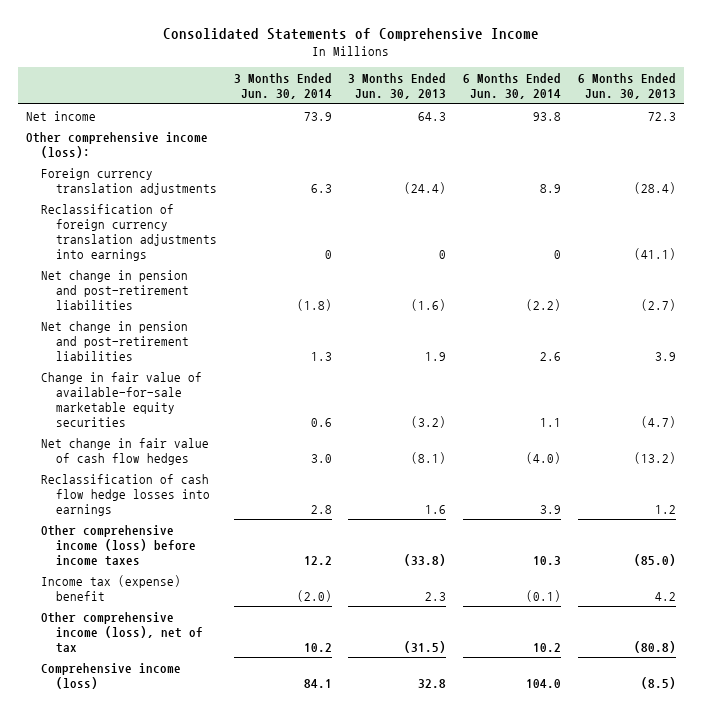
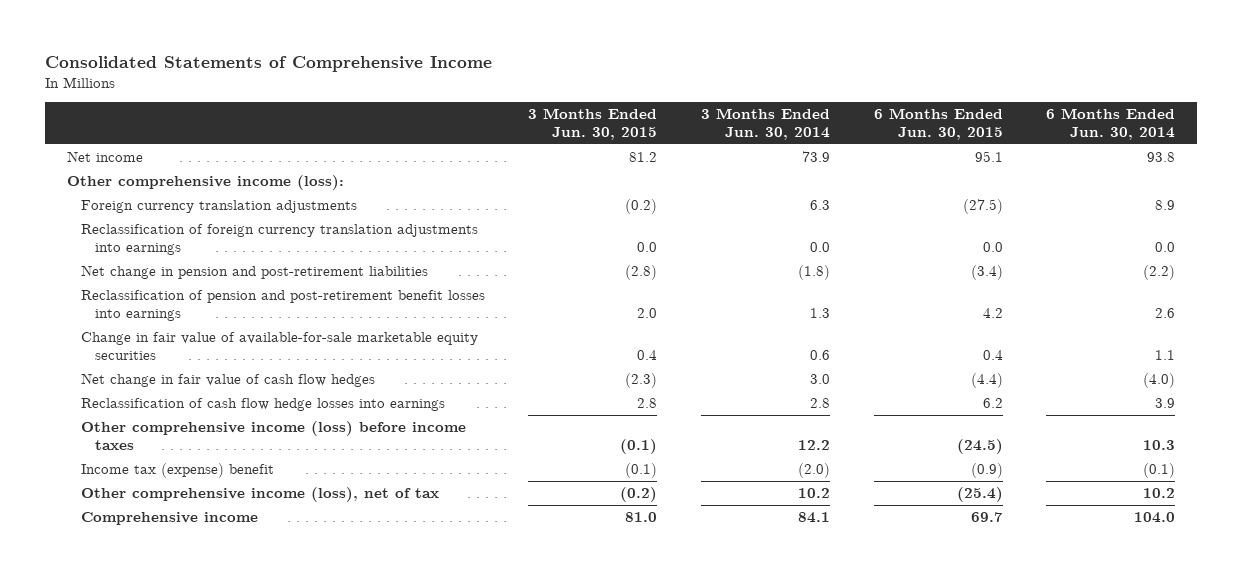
- | 3 Months Ended Jun. 30, 2014 | 3 Months Ended Jun. 30, 2013 | 6 Months Ended Jun. 30, 2014 | 6 Months Ended Jun. 30, 2013
+ | 3 Months Ended Jun. 30, 2015 | 3 Months Ended Jun. 30, 2014 | 6 Months Ended Jun. 30, 2015 | 6 Months Ended Jun. 30, 2014
- Reclassification of foreign currency translation adjustments into earnings | 0 | 0 | 0 | (41.1)
+ Reclassification of foreign currency translation adjustments into earnings | 0.0 | 0.0 | 0.0 | 0.0
- Net change in pension and post-retirement liabilities | 1.3 | 1.9 | 2.6 | 3.9
+ Reclassification of pension and post-retirement benefit losses into earnings | 2.0 | 1.3 | 4.2 | 2.6
- Comprehensive income (loss) | 84.1 | 32.8 | 104.0 | (8.5)
+ Comprehensive income | 81.0 | 84.1 | 69.7 | 104.0

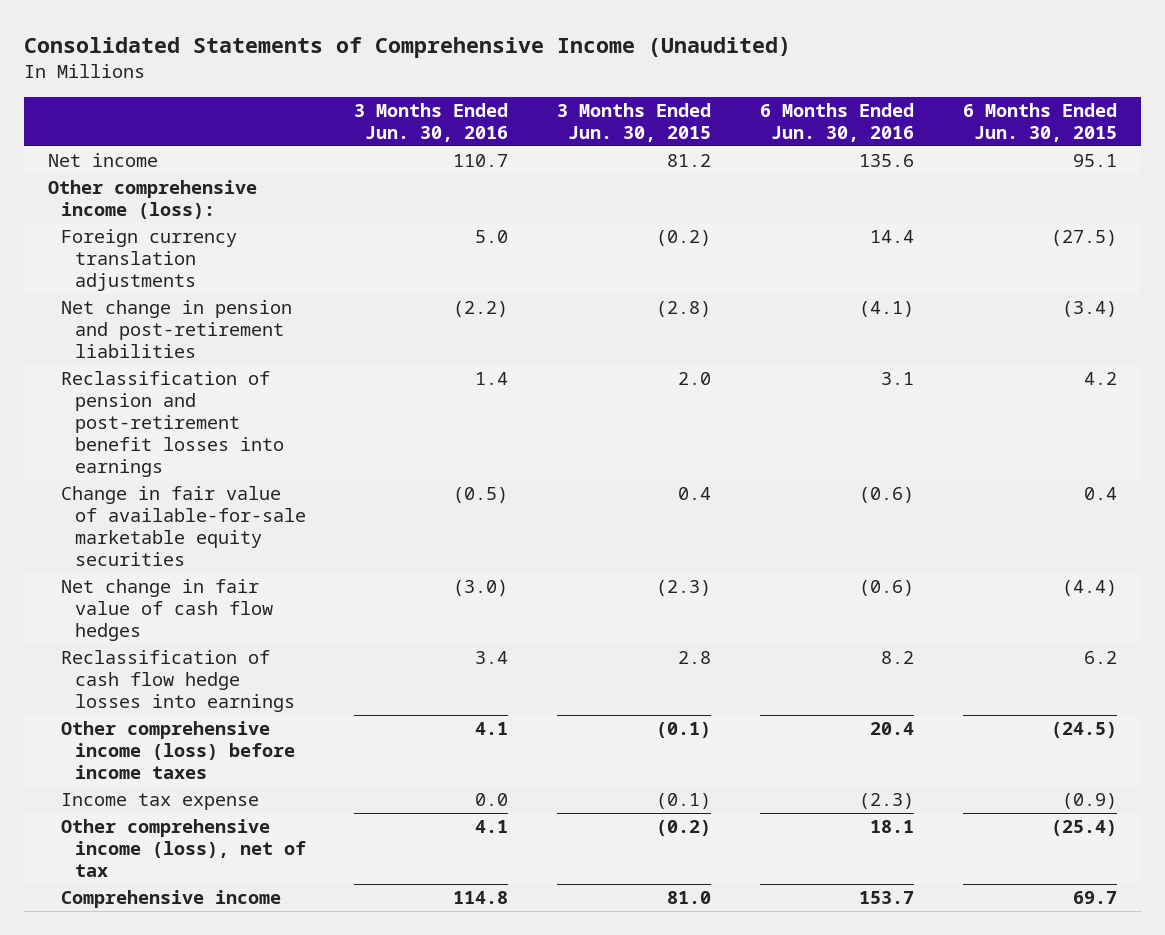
- Consolidated Statements of Comprehensive Income
+ Consolidated Statements of Comprehensive Income (Unaudited)
- | 3 Months Ended Jun. 30, 2015 | 3 Months Ended Jun. 30, 2014 | 6 Months Ended Jun. 30, 2015 | 6 Months Ended Jun. 30, 2014
+ | 3 Months Ended Jun. 30, 2016 | 3 Months Ended Jun. 30, 2015 | 6 Months Ended Jun. 30, 2016 | 6 Months Ended Jun. 30, 2015
- Reclassification of foreign currency translation adjustments into earnings | 0.0 | 0.0 | 0.0 | 0.0
- Income tax (expense) benefit | (0.1) | (2.0) | (0.9) | (0.1)
+ Income tax expense | 0.0 | (0.1) | (2.3) | (0.9)

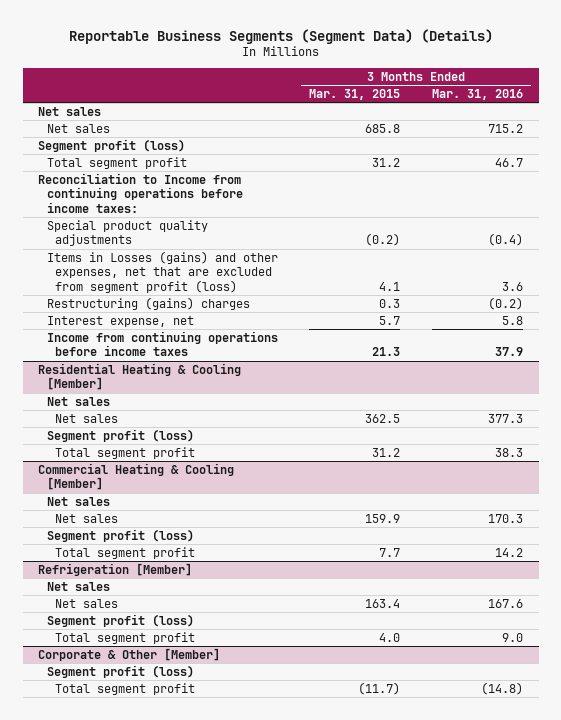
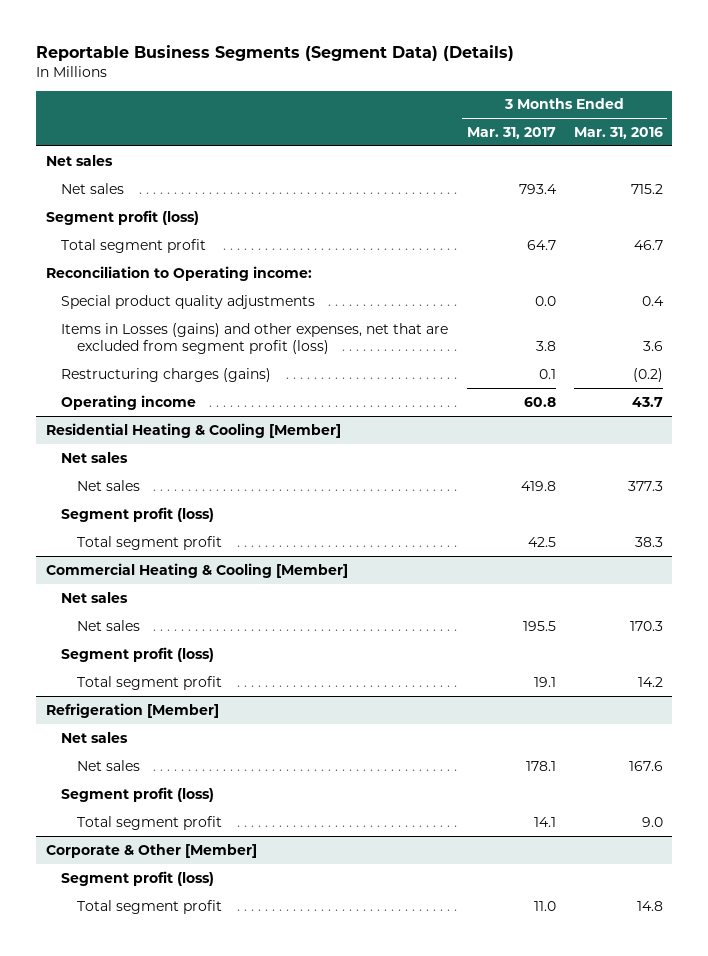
- | 3 Months Ended Mar. 31, 2015 | 3 Months Ended Mar. 31, 2016
+ | 3 Months Ended Mar. 31, 2017 | 3 Months Ended Mar. 31, 2016
- Reconciliation to Income from continuing operations before income taxes:
- Special product quality adjustments | (0.2) | (0.4)
+ Reconciliation to Operating income:
+ Special product quality adjustments | 0.0 | 0.4
- Restructuring (gains) charges | 0.3 | (0.2)
- Interest expense, net | 5.7 | 5.8
- Income from continuing operations before income taxes | 21.3 | 37.9
+ Restructuring charges (gains) | 0.1 | (0.2)
+ Operating income | 60.8 | 43.7
@ Corporate & Other [Member]
- Total segment profit | (11.7) | (14.8)
+ Total segment profit | 11.0 | 14.8

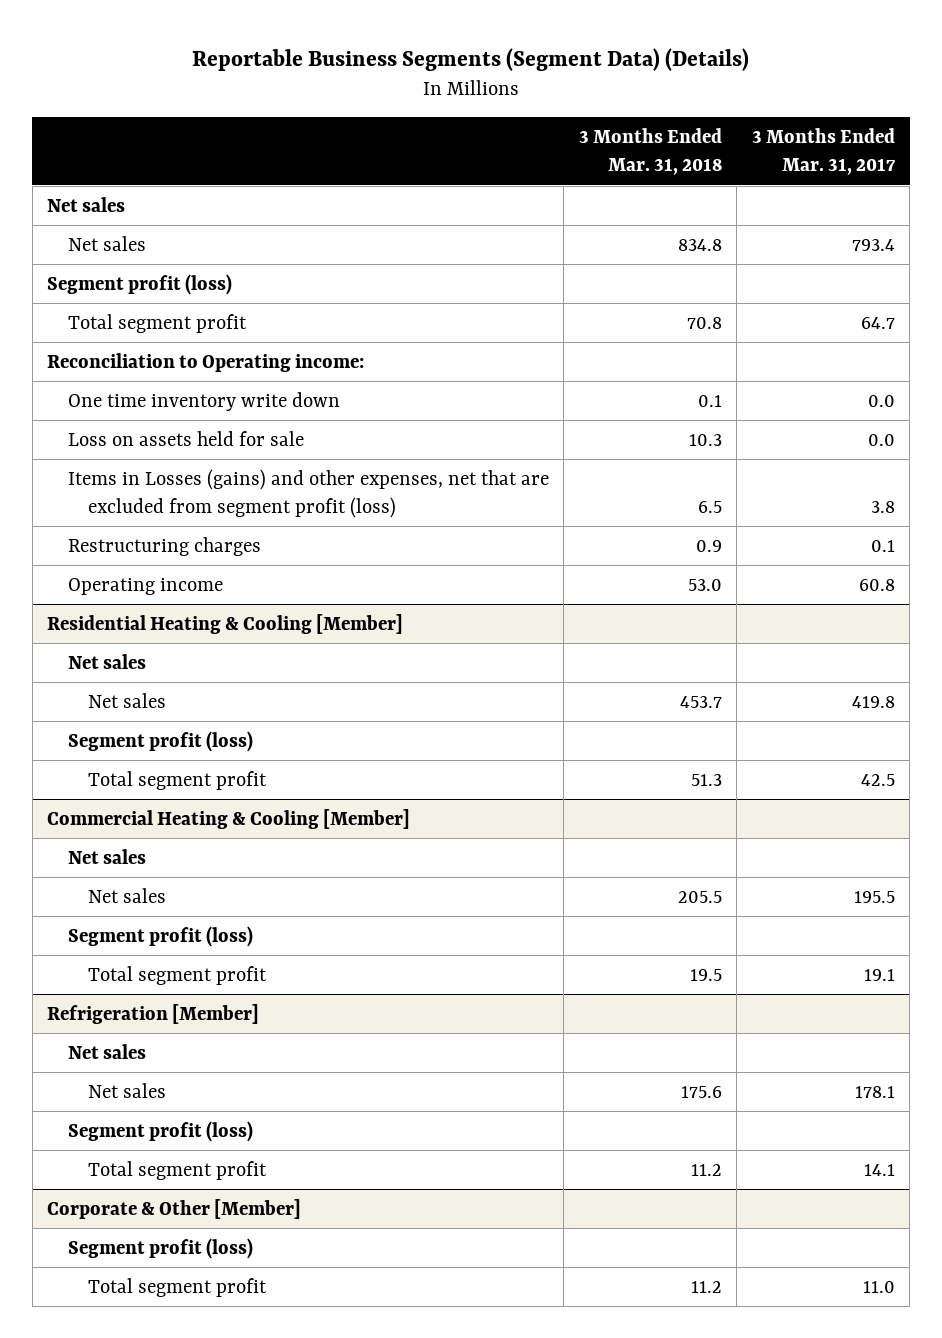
- | 3 Months Ended Mar. 31, 2017 | 3 Months Ended Mar. 31, 2016
+ | 3 Months Ended Mar. 31, 2018 | 3 Months Ended Mar. 31, 2017
- Special product quality adjustments | 0.0 | 0.4
+ One time inventory write down | 0.1 | 0.0
+ Loss on assets held for sale | 10.3 | 0.0
- Restructuring charges (gains) | 0.1 | (0.2)
+ Restructuring charges | 0.9 | 0.1

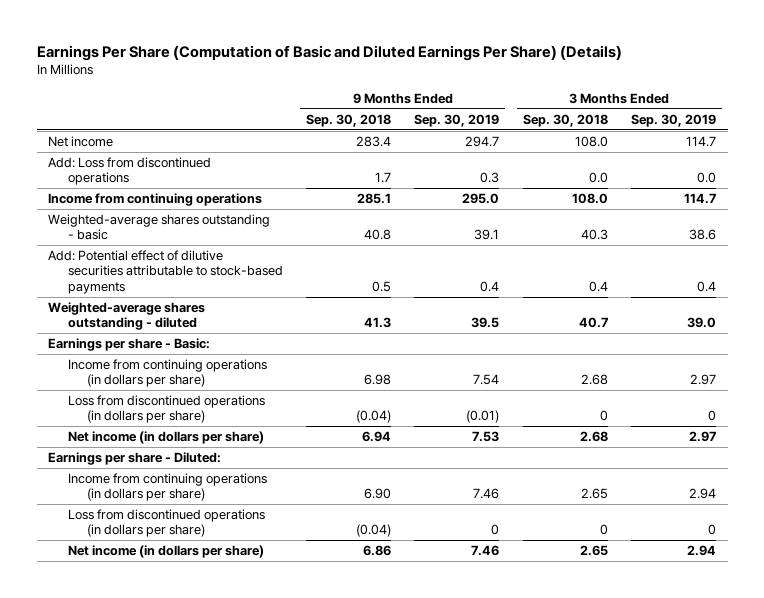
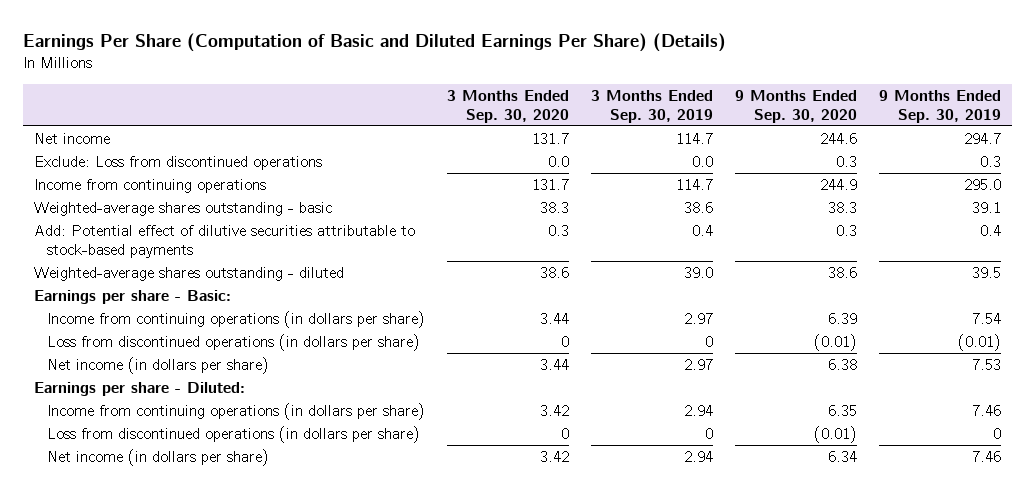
- | 9 Months Ended Sep. 30, 2018 | 9 Months Ended Sep. 30, 2019 | 3 Months Ended Sep. 30, 2018 | 3 Months Ended Sep. 30, 2019
+ | 3 Months Ended Sep. 30, 2020 | 3 Months Ended Sep. 30, 2019 | 9 Months Ended Sep. 30, 2020 | 9 Months Ended Sep. 30, 2019
- Add: Loss from discontinued operations | 1.7 | 0.3 | 0.0 | 0.0
+ Exclude: Loss from discontinued operations | 0.0 | 0.0 | 0.3 | 0.3

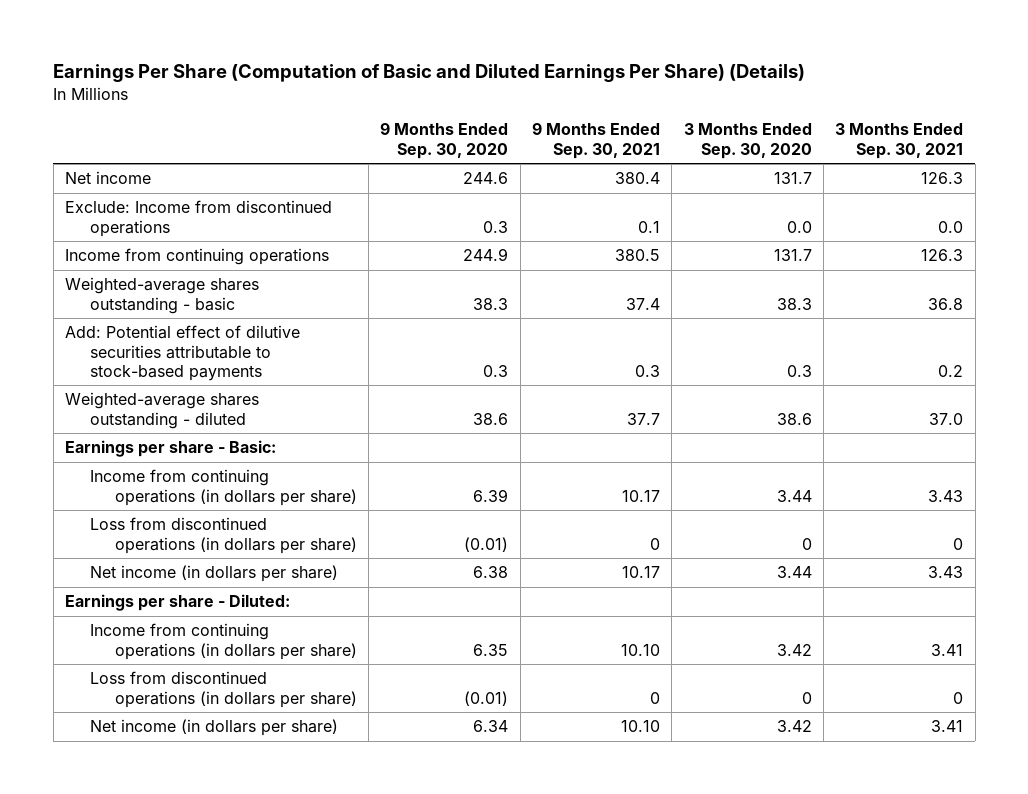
- | 3 Months Ended Sep. 30, 2020 | 3 Months Ended Sep. 30, 2019 | 9 Months Ended Sep. 30, 2020 | 9 Months Ended Sep. 30, 2019
+ | 9 Months Ended Sep. 30, 2020 | 9 Months Ended Sep. 30, 2021 | 3 Months Ended Sep. 30, 2020 | 3 Months Ended Sep. 30, 2021
- Exclude: Loss from discontinued operations | 0.0 | 0.0 | 0.3 | 0.3
+ Exclude: Income from discontinued operations | 0.3 | 0.1 | 0.0 | 0.0

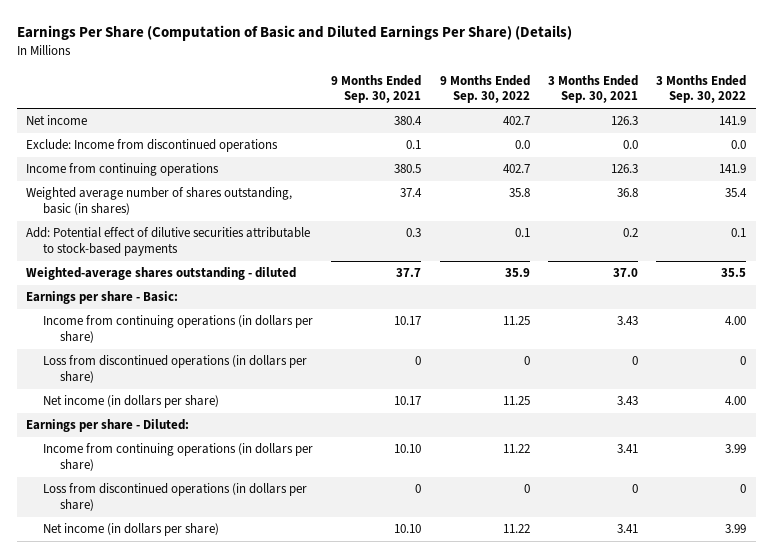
- | 9 Months Ended Sep. 30, 2020 | 9 Months Ended Sep. 30, 2021 | 3 Months Ended Sep. 30, 2020 | 3 Months Ended Sep. 30, 2021
+ | 9 Months Ended Sep. 30, 2021 | 9 Months Ended Sep. 30, 2022 | 3 Months Ended Sep. 30, 2021 | 3 Months Ended Sep. 30, 2022
- Weighted-average shares outstanding - basic | 38.3 | 37.4 | 38.3 | 36.8
+ Weighted average number of shares outstanding, basic (in shares) | 37.4 | 35.8 | 36.8 | 35.4

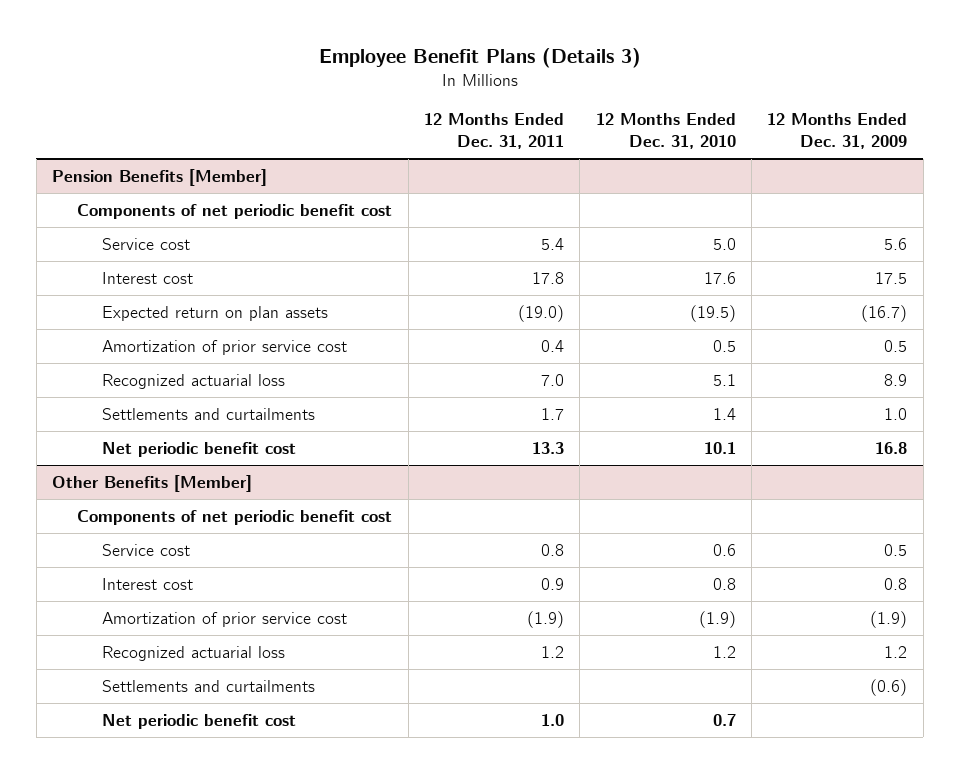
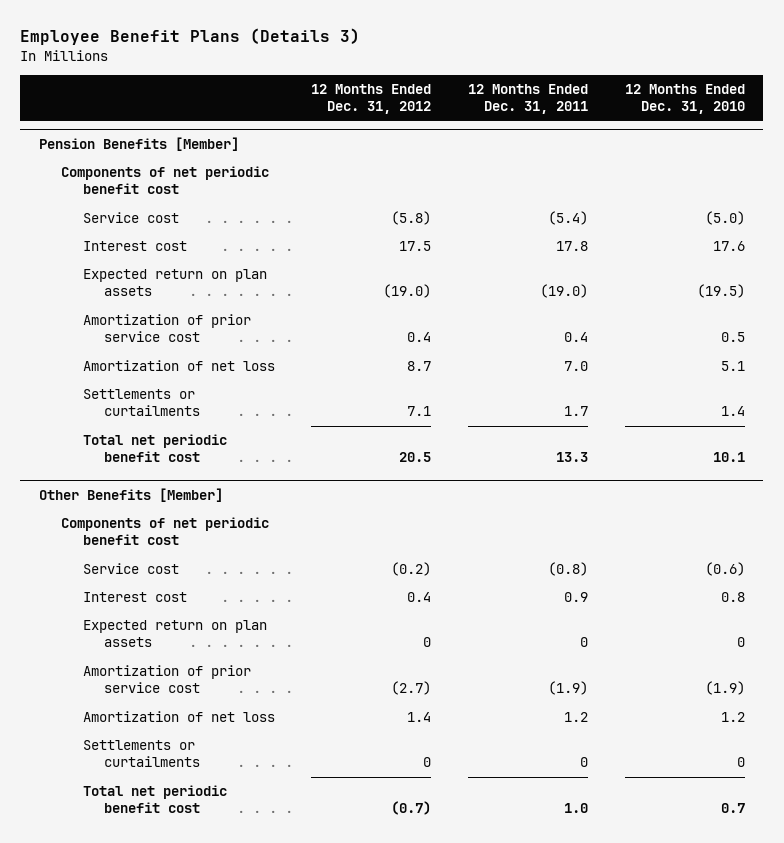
- | 12 Months Ended Dec. 31, 2011 | 12 Months Ended Dec. 31, 2010 | 12 Months Ended Dec. 31, 2009
+ | 12 Months Ended Dec. 31, 2012 | 12 Months Ended Dec. 31, 2011 | 12 Months Ended Dec. 31, 2010
@ Pension Benefits [Member]
- Service cost | 5.4 | 5.0 | 5.6
+ Service cost | (5.8) | (5.4) | (5.0)
- Recognized actuarial loss | 7.0 | 5.1 | 8.9
- Settlements and curtailments | 1.7 | 1.4 | 1.0
- Net periodic benefit cost | 13.3 | 10.1 | 16.8
+ Amortization of net loss | 8.7 | 7.0 | 5.1
+ Settlements or curtailments | 7.1 | 1.7 | 1.4
+ Total net periodic benefit cost | 20.5 | 13.3 | 10.1
@ Other Benefits [Member]
- Service cost | 0.8 | 0.6 | 0.5
+ Service cost | (0.2) | (0.8) | (0.6)
+ Expected return on plan assets | 0 | 0 | 0
- Recognized actuarial loss | 1.2 | 1.2 | 1.2
- Settlements and curtailments | | | (0.6)
- Net periodic benefit cost | 1.0 | 0.7 |
+ Amortization of net loss | 1.4 | 1.2 | 1.2
+ Settlements or curtailments | 0 | 0 | 0
+ Total net periodic benefit cost | (0.7) | 1.0 | 0.7

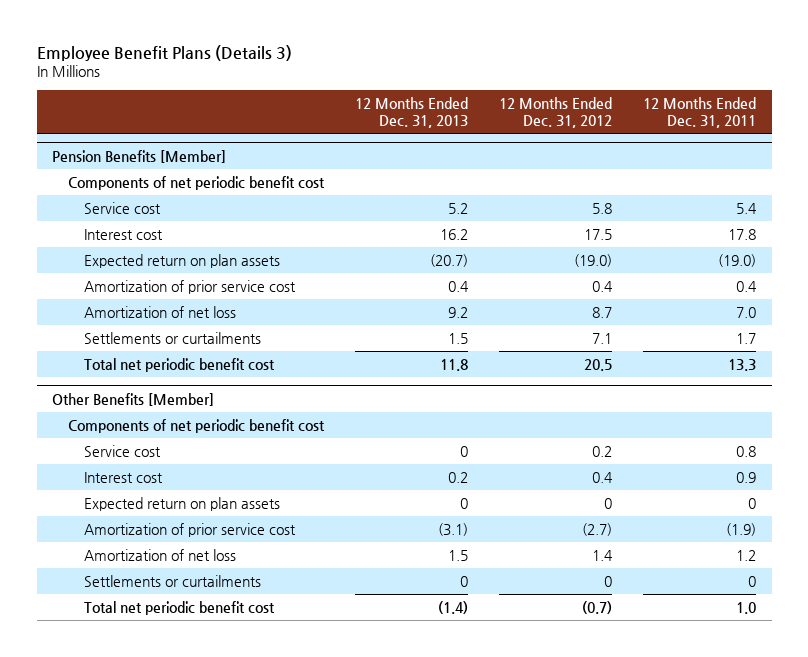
- | 12 Months Ended Dec. 31, 2012 | 12 Months Ended Dec. 31, 2011 | 12 Months Ended Dec. 31, 2010
+ | 12 Months Ended Dec. 31, 2013 | 12 Months Ended Dec. 31, 2012 | 12 Months Ended Dec. 31, 2011
@ Pension Benefits [Member]
- Service cost | (5.8) | (5.4) | (5.0)
+ Service cost | 5.2 | 5.8 | 5.4
@ Other Benefits [Member]
- Service cost | (0.2) | (0.8) | (0.6)
+ Service cost | 0 | 0.2 | 0.8

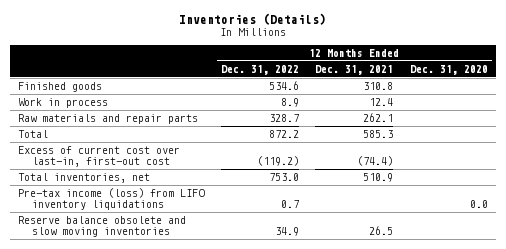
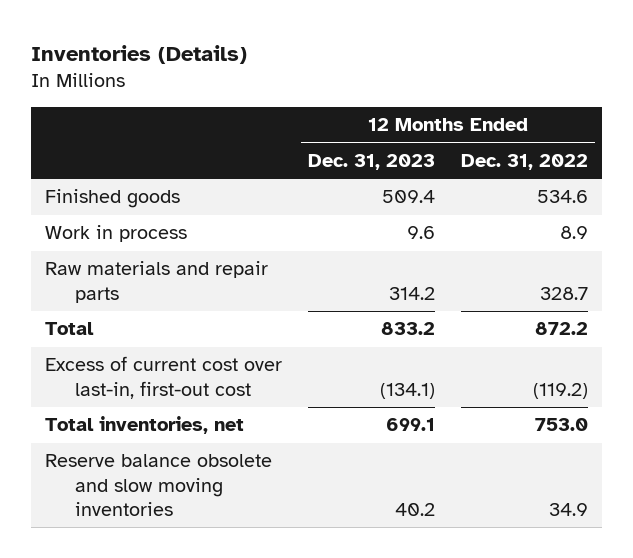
- | 12 Months Ended Dec. 31, 2022 | 12 Months Ended Dec. 31, 2021 | 12 Months Ended Dec. 31, 2020
+ | 12 Months Ended Dec. 31, 2023 | 12 Months Ended Dec. 31, 2022
- Pre-tax income (loss) from LIFO inventory liquidations | 0.7 | | 0.0

